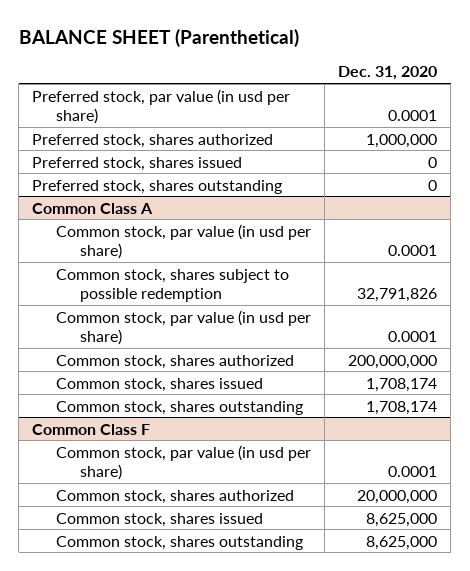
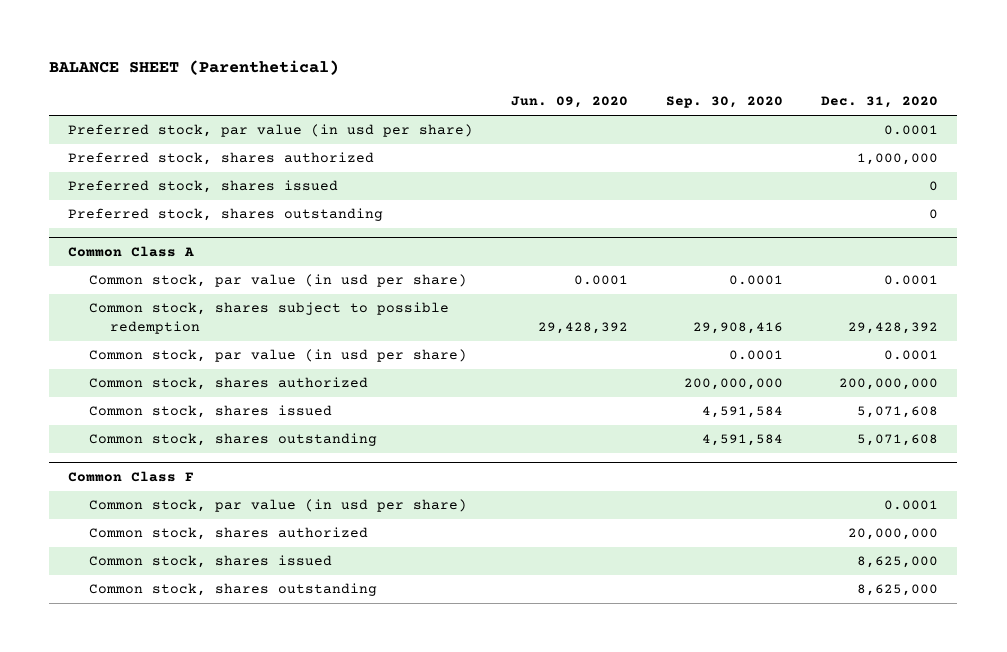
- | Dec. 31, 2020
+ | Jun. 09, 2020 | Sep. 30, 2020 | Dec. 31, 2020
@ Common Class A
- Common stock, shares subject to possible redemption | 32,791,826
+ Common stock, shares subject to possible redemption | 29,428,392 | 29,908,416 | 29,428,392
- Common stock, shares issued | 1,708,174
- Common stock, shares outstanding | 1,708,174
+ Common stock, shares issued | | 4,591,584 | 5,071,608
+ Common stock, shares outstanding | | 4,591,584 | 5,071,608

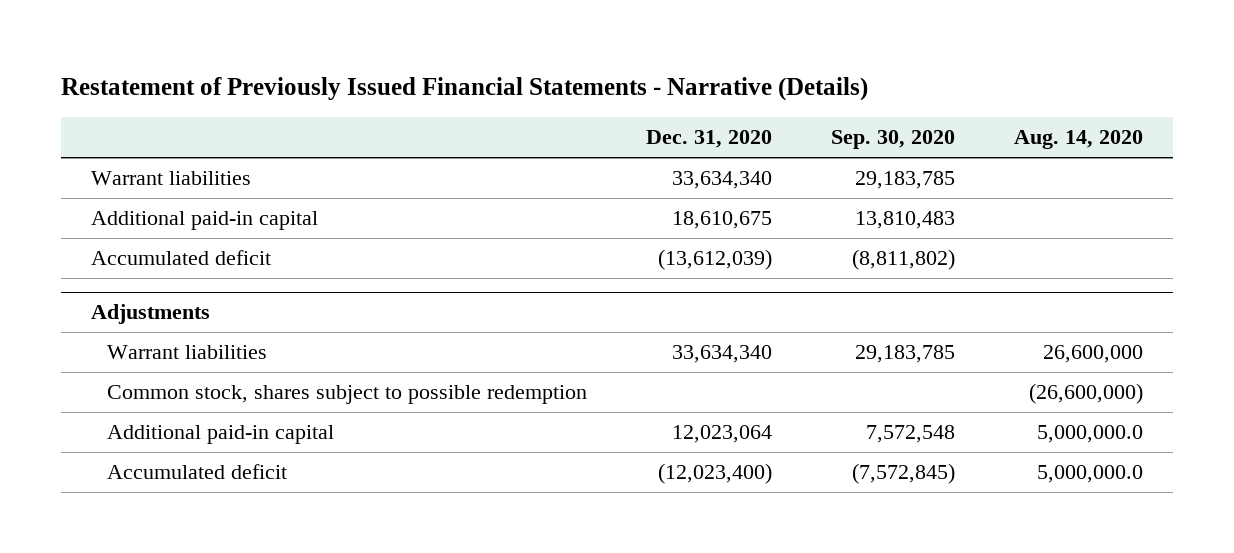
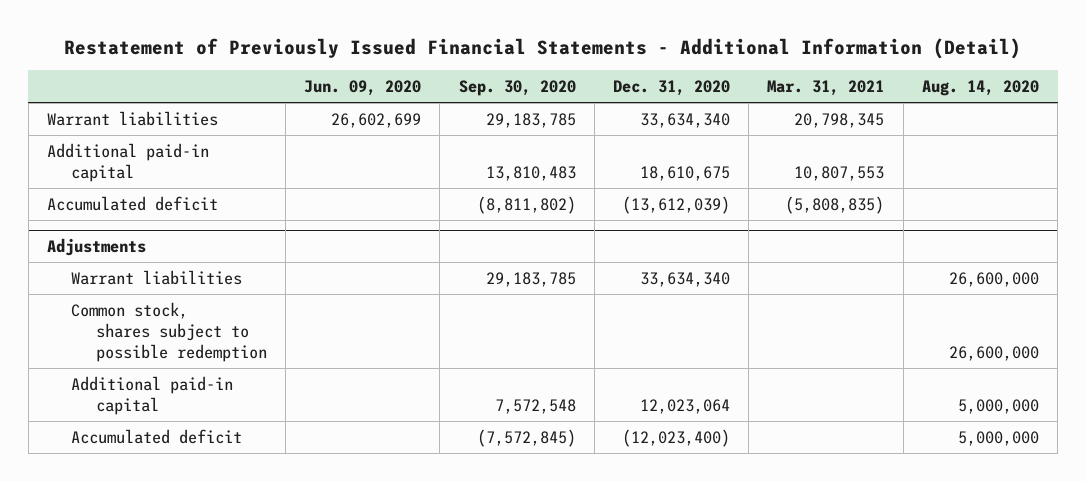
- Restatement of Previously Issued Financial Statements - Narrative (Details)
+ Restatement of Previously Issued Financial Statements - Additional Information (Detail)
- | Dec. 31, 2020 | Sep. 30, 2020 | Aug. 14, 2020
+ | Jun. 09, 2020 | Sep. 30, 2020 | Dec. 31, 2020 | Mar. 31, 2021 | Aug. 14, 2020
@ Adjustments
- Common stock, shares subject to possible redemption | | | (26,600,000)
- Additional paid-in capital | 12,023,064 | 7,572,548 | 5,000,000.0
- Accumulated deficit | (12,023,400) | (7,572,845) | 5,000,000.0
+ Common stock, shares subject to possible redemption | | | | | 26,600,000
+ Additional paid-in capital | | 7,572,548 | 12,023,064 | | 5,000,000
+ Accumulated deficit | | (7,572,845) | (12,023,400) | | 5,000,000

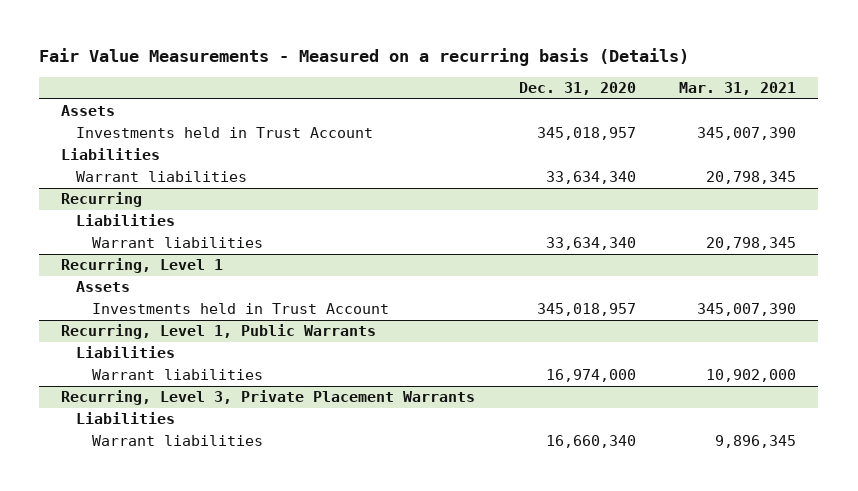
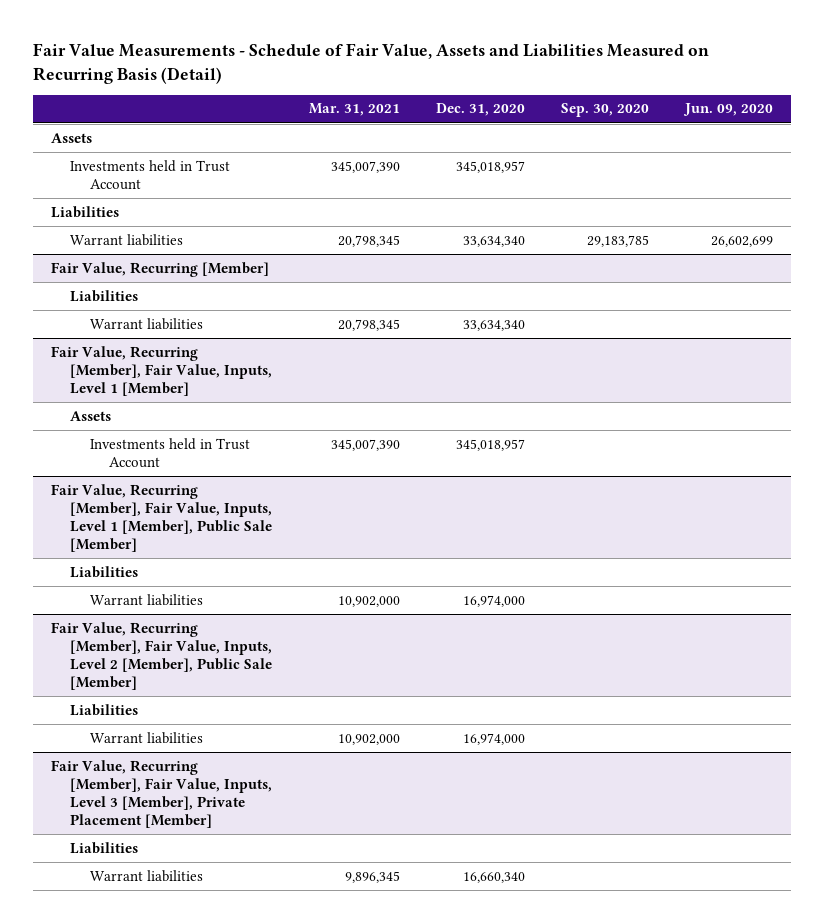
- Fair Value Measurements - Measured on a recurring basis (Details)
+ Fair Value Measurements - Schedule of Fair Value, Assets and Liabilities Measured on Recurring Basis (Detail)
- | Dec. 31, 2020 | Mar. 31, 2021
+ | Mar. 31, 2021 | Dec. 31, 2020 | Sep. 30, 2020 | Jun. 09, 2020
- Recurring
+ Fair Value, Recurring [Member]
- Recurring, Level 1
+ Fair Value, Recurring [Member], Fair Value, Inputs, Level 1 [Member]
- Recurring, Level 1, Public Warrants
+ Fair Value, Recurring [Member], Fair Value, Inputs, Level 1 [Member], Public Sale [Member]
- Recurring, Level 3, Private Placement Warrants
+ Fair Value, Recurring [Member], Fair Value, Inputs, Level 2 [Member], Public Sale [Member]
+ Warrant liabilities | 10,902,000 | 16,974,000 | |
+ Fair Value, Recurring [Member], Fair Value, Inputs, Level 3 [Member], Private Placement [Member]
+ Liabilities

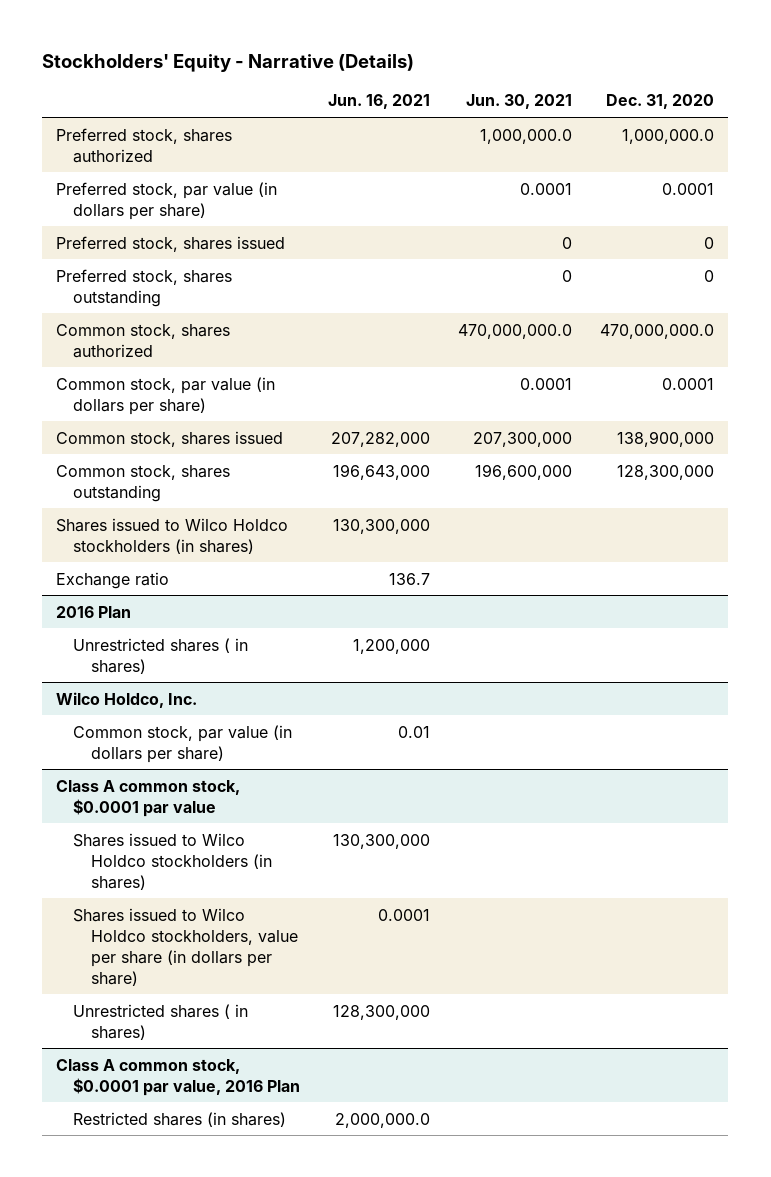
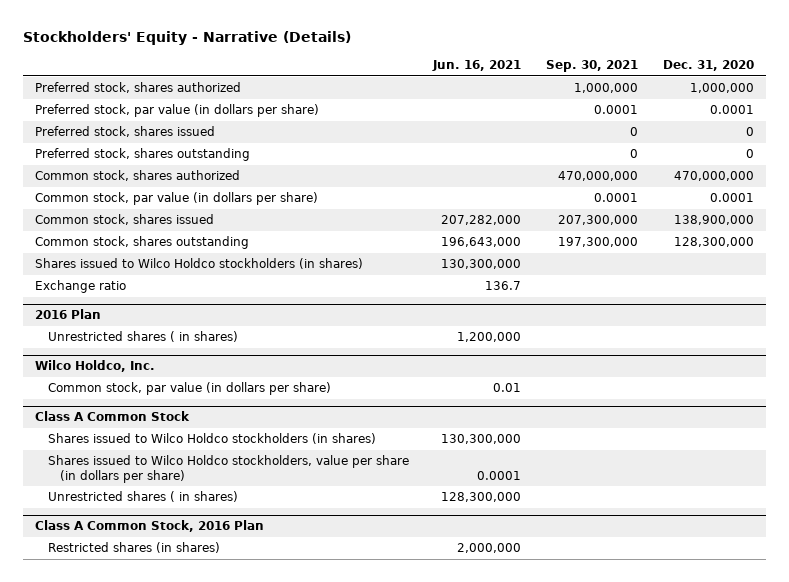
- | Jun. 16, 2021 | Jun. 30, 2021 | Dec. 31, 2020
+ | Jun. 16, 2021 | Sep. 30, 2021 | Dec. 31, 2020
- Preferred stock, shares authorized | | 1,000,000.0 | 1,000,000.0
+ Preferred stock, shares authorized | | 1,000,000 | 1,000,000
- Common stock, shares authorized | | 470,000,000.0 | 470,000,000.0
+ Common stock, shares authorized | | 470,000,000 | 470,000,000
- Class A common stock, $0.0001 par value
+ Class A Common Stock
- Class A common stock, $0.0001 par value, 2016 Plan
- Restricted shares (in shares) | 2,000,000.0 | |
+ Class A Common Stock, 2016 Plan
+ Restricted shares (in shares) | 2,000,000 | |

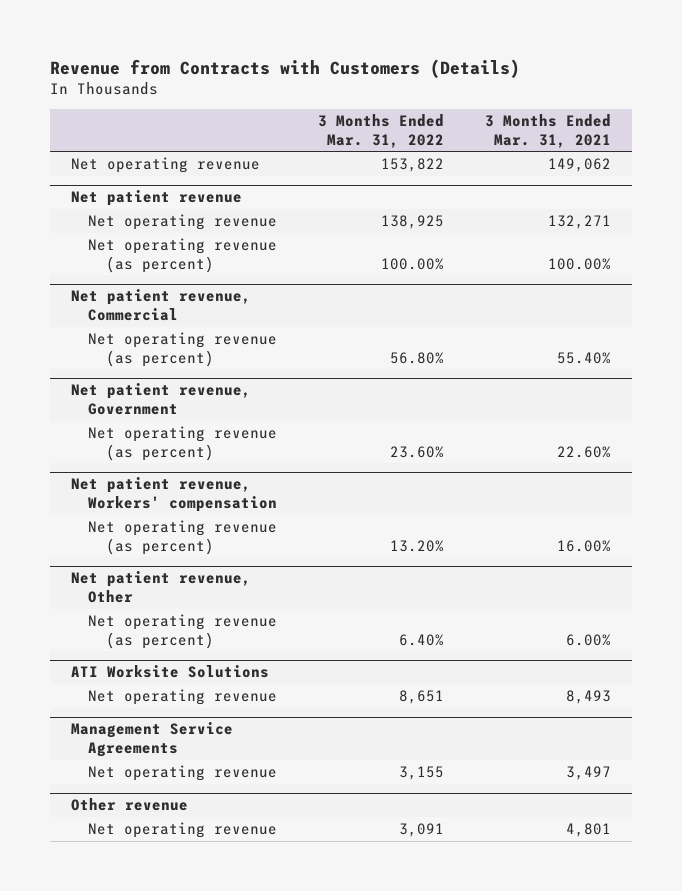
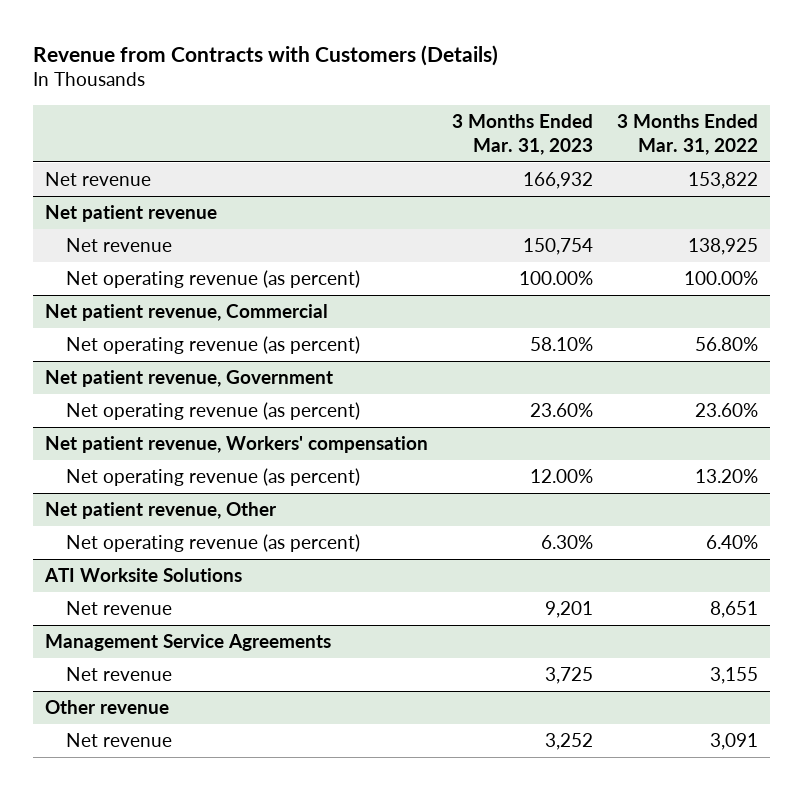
- | 3 Months Ended Mar. 31, 2022 | 3 Months Ended Mar. 31, 2021
+ | 3 Months Ended Mar. 31, 2023 | 3 Months Ended Mar. 31, 2022
- Net operating revenue | 153,822 | 149,062
+ Net revenue | 166,932 | 153,822
@ Net patient revenue
- Net operating revenue | 138,925 | 132,271
+ Net revenue | 150,754 | 138,925
@ ATI Worksite Solutions
- Net operating revenue | 8,651 | 8,493
+ Net revenue | 9,201 | 8,651
@ Management Service Agreements
- Net operating revenue | 3,155 | 3,497
+ Net revenue | 3,725 | 3,155
@ Other revenue
- Net operating revenue | 3,091 | 4,801
+ Net revenue | 3,252 | 3,091

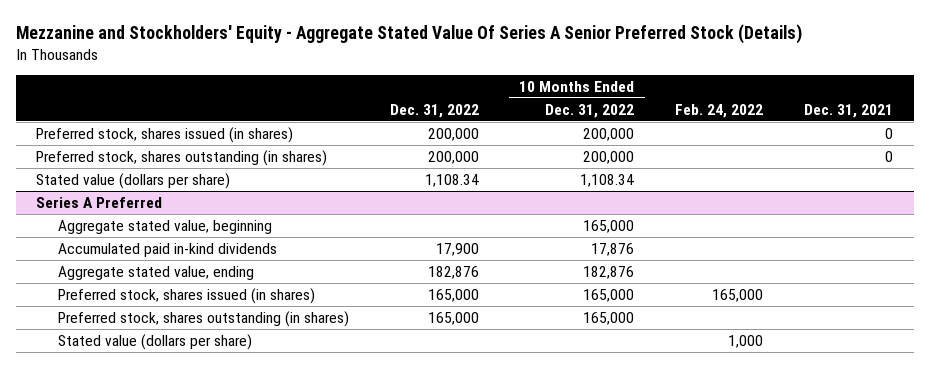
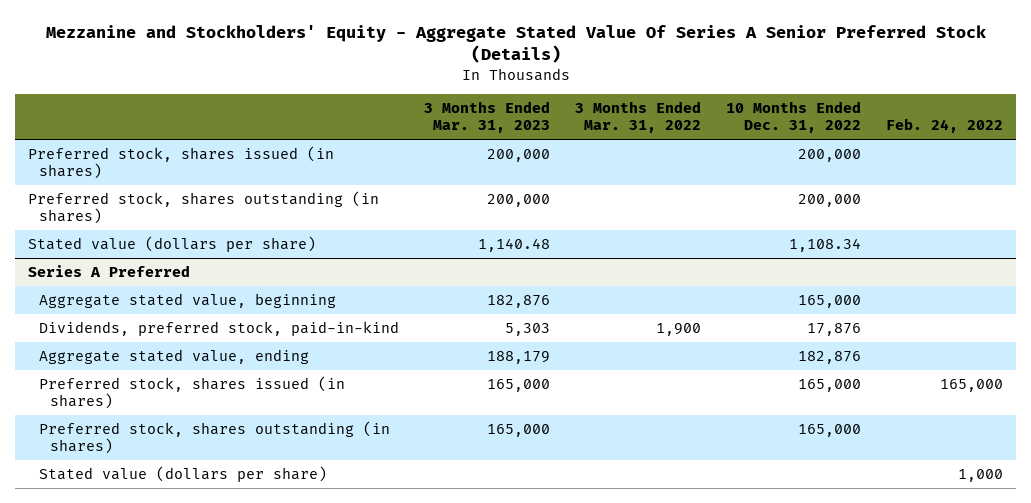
- | Dec. 31, 2022 | 10 Months Ended Dec. 31, 2022 | Feb. 24, 2022 | Dec. 31, 2021
+ | 3 Months Ended Mar. 31, 2023 | 3 Months Ended Mar. 31, 2022 | 10 Months Ended Dec. 31, 2022 | Feb. 24, 2022
@ Series A Preferred
- Accumulated paid in-kind dividends | 17,900 | 17,876 | |
+ Dividends, preferred stock, paid-in-kind | 5,303 | 1,900 | 17,876 |

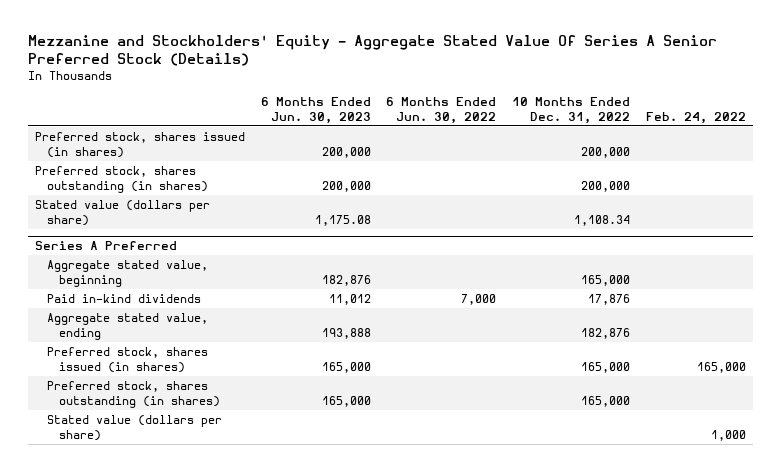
- | 3 Months Ended Mar. 31, 2023 | 3 Months Ended Mar. 31, 2022 | 10 Months Ended Dec. 31, 2022 | Feb. 24, 2022
+ | 6 Months Ended Jun. 30, 2023 | 6 Months Ended Jun. 30, 2022 | 10 Months Ended Dec. 31, 2022 | Feb. 24, 2022
@ Series A Preferred
- Dividends, preferred stock, paid-in-kind | 5,303 | 1,900 | 17,876 |
+ Paid in-kind dividends | 11,012 | 7,000 | 17,876 |

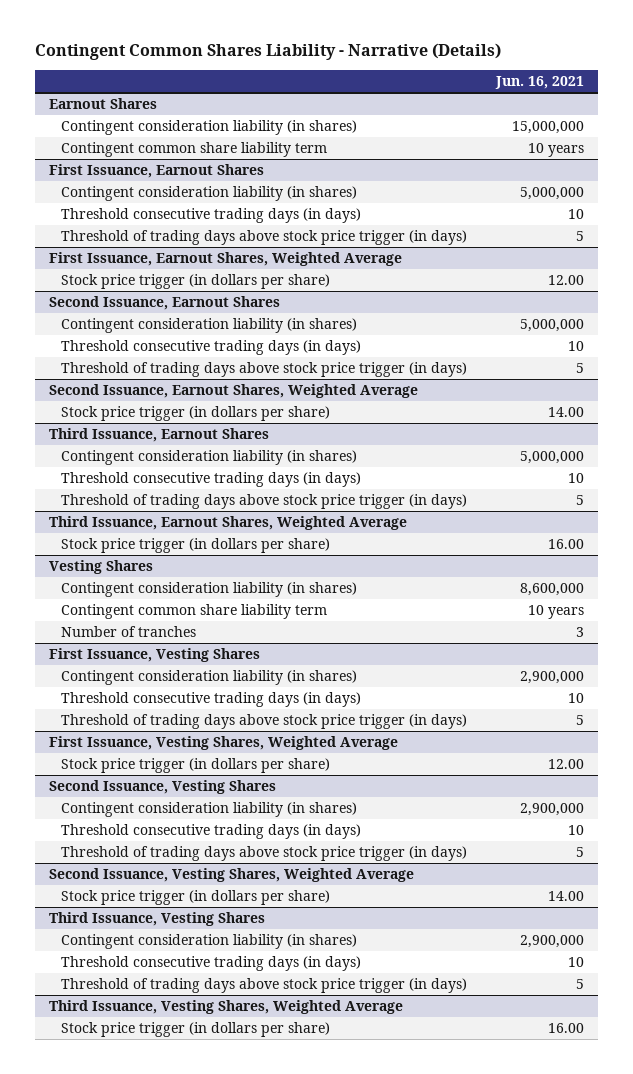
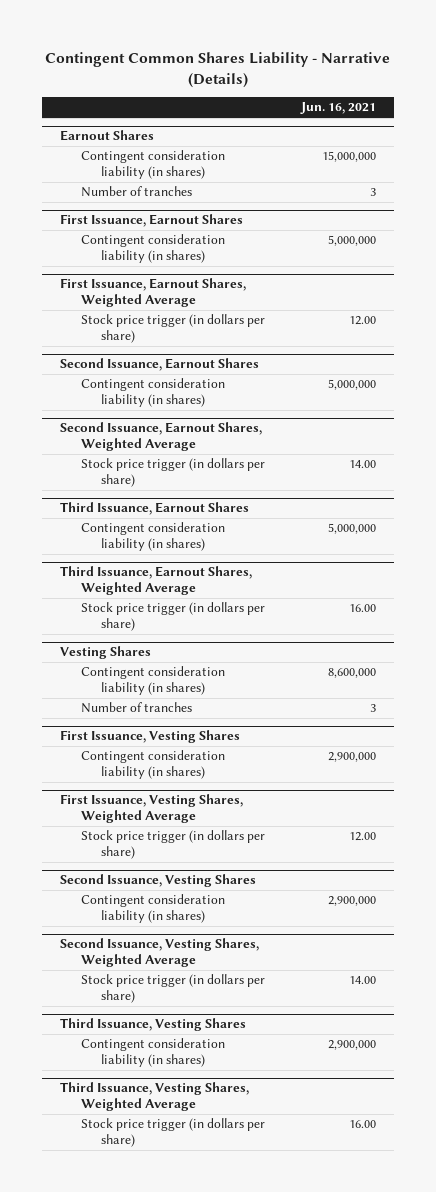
@ Earnout Shares
- Contingent common share liability term | 10 years
+ Number of tranches | 3
@ First Issuance, Earnout Shares
- Threshold consecutive trading days (in days) | 10
- Threshold of trading days above stock price trigger (in days) | 5
@ Second Issuance, Earnout Shares
- Threshold consecutive trading days (in days) | 10
- Threshold of trading days above stock price trigger (in days) | 5
@ Third Issuance, Earnout Shares
- Threshold consecutive trading days (in days) | 10
- Threshold of trading days above stock price trigger (in days) | 5
@ Vesting Shares
- Contingent common share liability term | 10 years
@ First Issuance, Vesting Shares
- Threshold consecutive trading days (in days) | 10
- Threshold of trading days above stock price trigger (in days) | 5
@ Second Issuance, Vesting Shares
- Threshold consecutive trading days (in days) | 10
- Threshold of trading days above stock price trigger (in days) | 5
@ Third Issuance, Vesting Shares
- Threshold consecutive trading days (in days) | 10
- Threshold of trading days above stock price trigger (in days) | 5

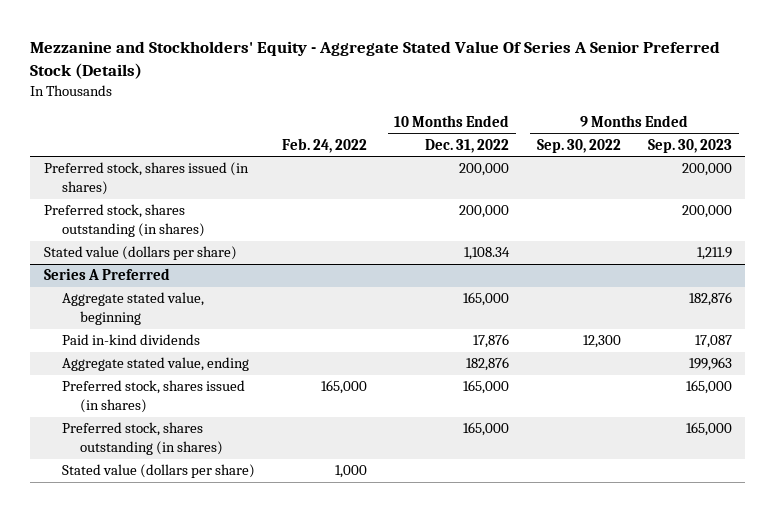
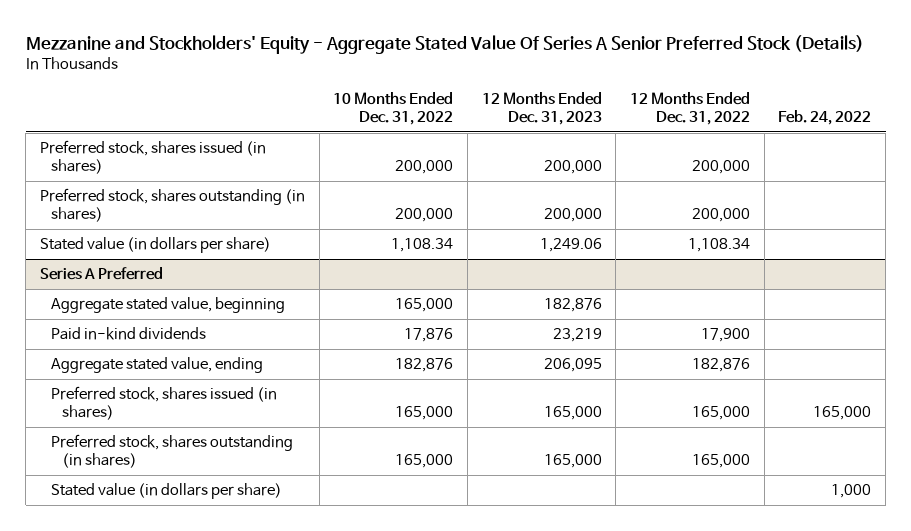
- | Feb. 24, 2022 | 10 Months Ended Dec. 31, 2022 | 9 Months Ended Sep. 30, 2022 | 9 Months Ended Sep. 30, 2023
+ | 10 Months Ended Dec. 31, 2022 | 12 Months Ended Dec. 31, 2023 | 12 Months Ended Dec. 31, 2022 | Feb. 24, 2022
- Stated value (dollars per share) | | 1,108.34 | | 1,211.9
+ Stated value (in dollars per share) | 1,108.34 | 1,249.06 | 1,108.34 |
@ Series A Preferred
- Stated value (dollars per share) | 1,000 | | |
+ Stated value (in dollars per share) | | | | 1,000

